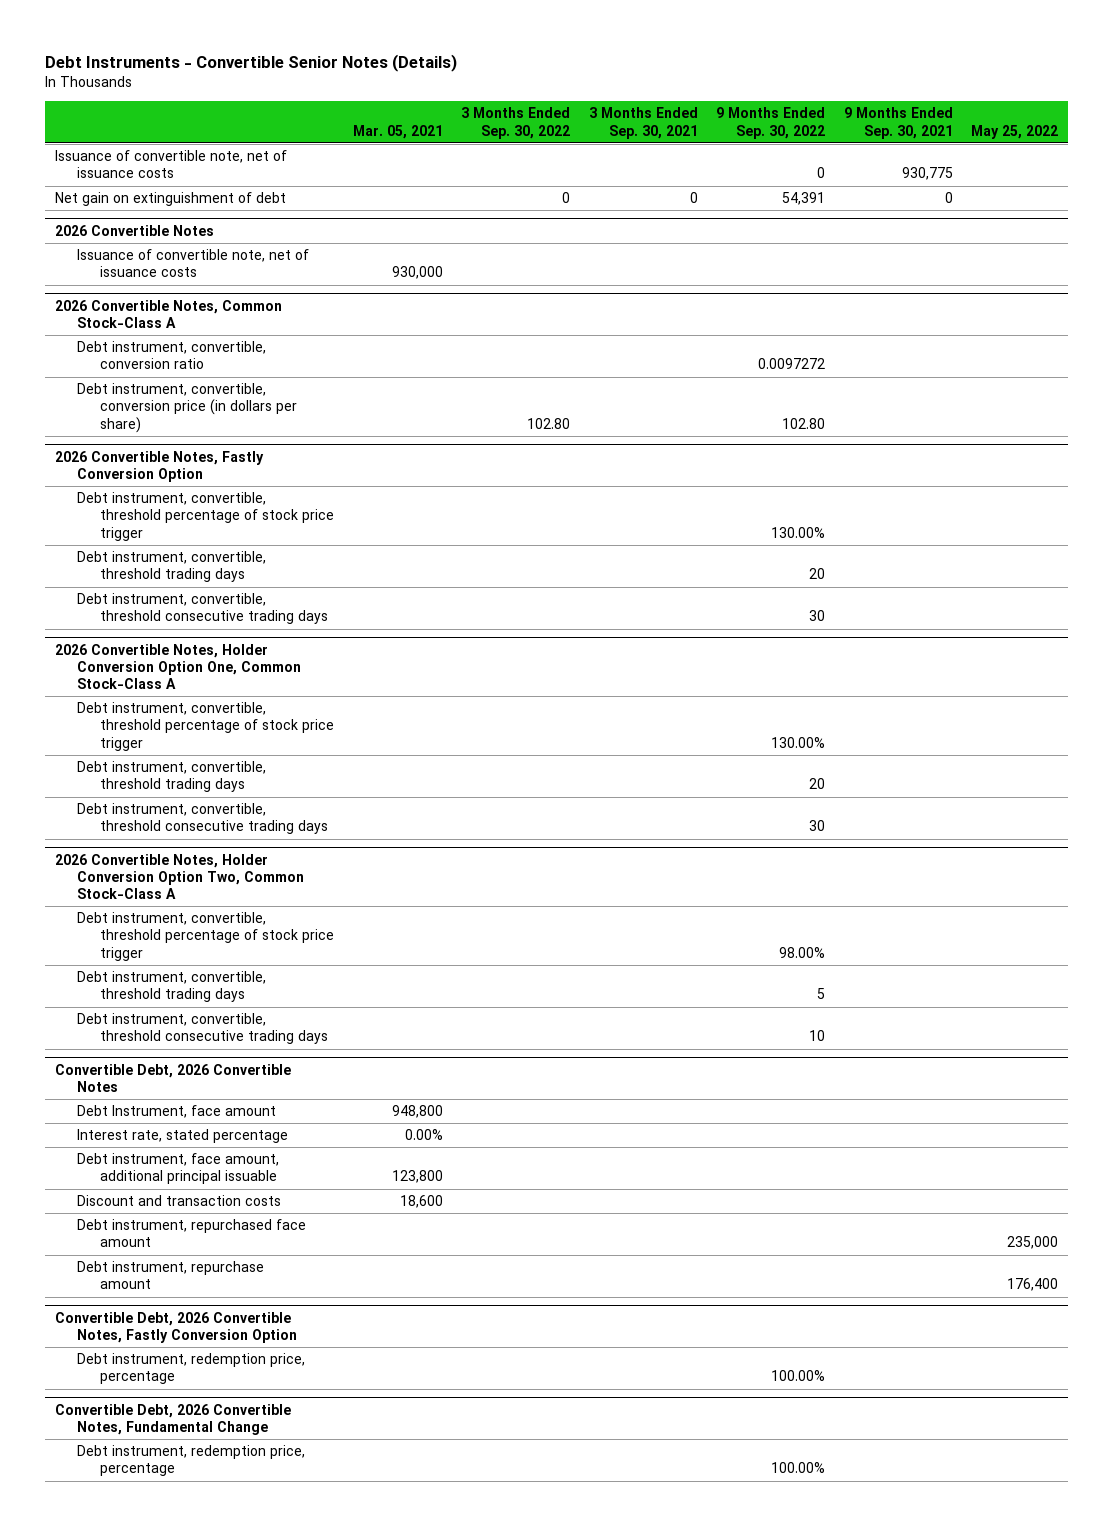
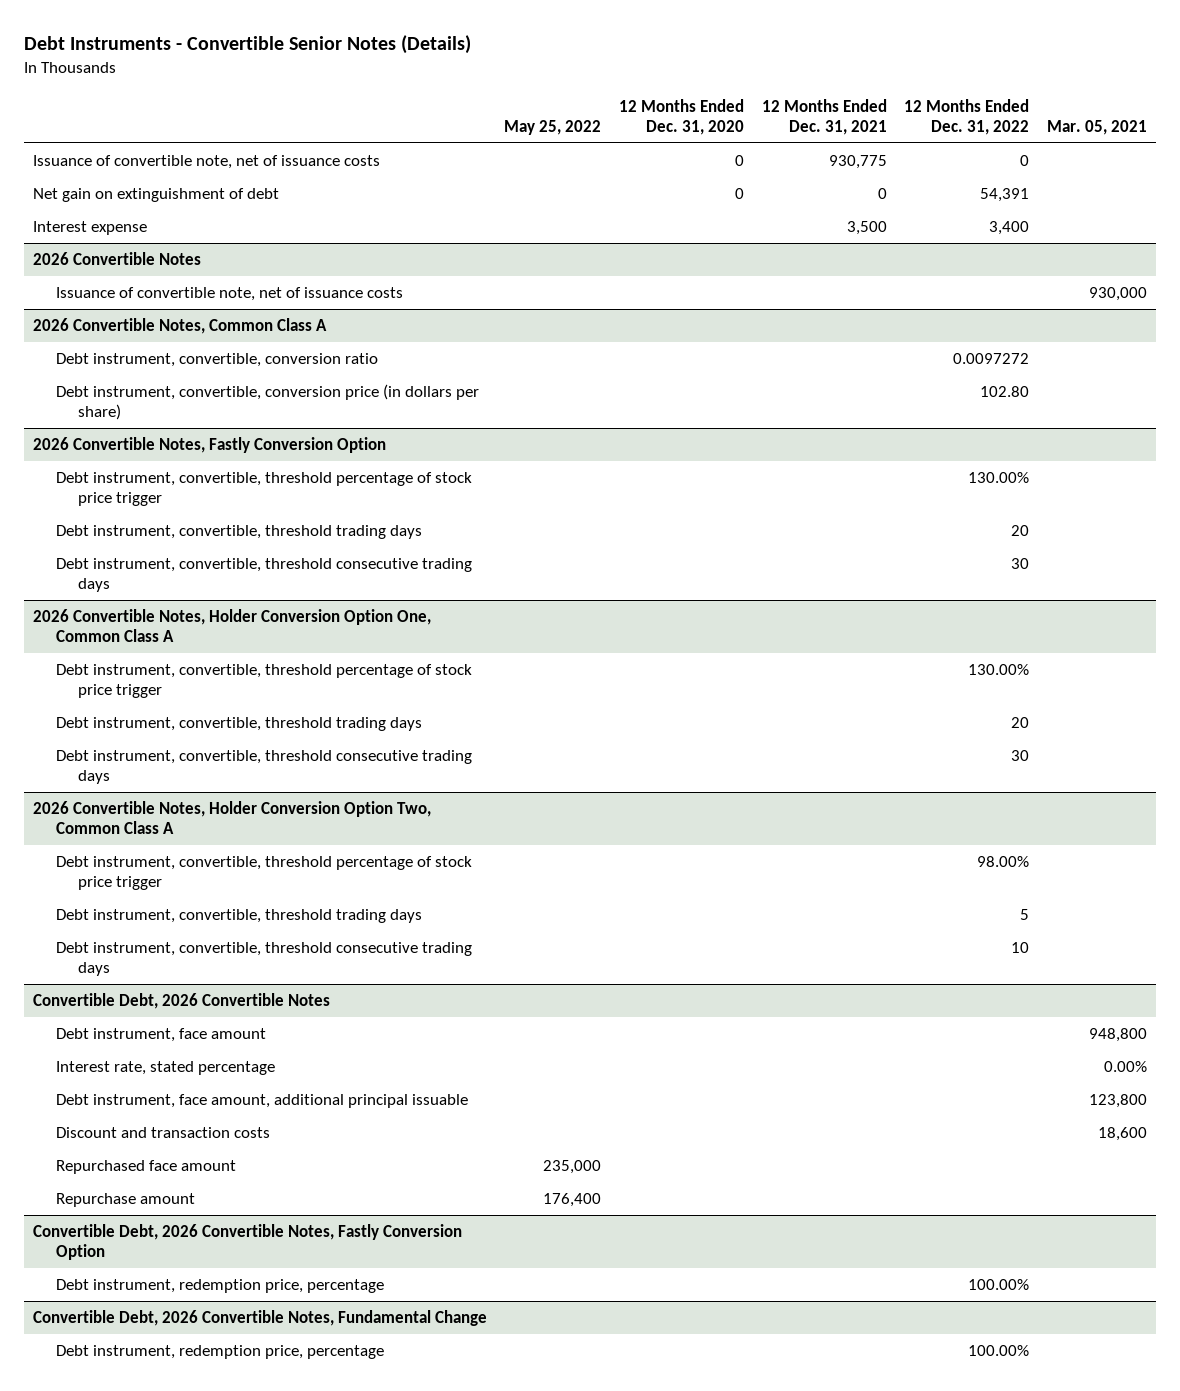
- | Mar. 05, 2021 | 3 Months Ended Sep. 30, 2022 | 3 Months Ended Sep. 30, 2021 | 9 Months Ended Sep. 30, 2022 | 9 Months Ended Sep. 30, 2021 | May 25, 2022
+ | May 25, 2022 | 12 Months Ended Dec. 31, 2020 | 12 Months Ended Dec. 31, 2021 | 12 Months Ended Dec. 31, 2022 | Mar. 05, 2021
+ Interest expense | | | 3,500 | 3,400 |
- 2026 Convertible Notes, Common Stock-Class A
+ 2026 Convertible Notes, Common Class A
- 2026 Convertible Notes, Holder Conversion Option One, Common Stock-Class A
+ 2026 Convertible Notes, Holder Conversion Option One, Common Class A
- 2026 Convertible Notes, Holder Conversion Option Two, Common Stock-Class A
+ 2026 Convertible Notes, Holder Conversion Option Two, Common Class A
@ Convertible Debt, 2026 Convertible Notes
- Debt Instrument, face amount | 948,800 | | | | |
+ Debt instrument, face amount | | | | | 948,800
- Debt instrument, repurchased face amount | | | | | | 235,000
- Debt instrument, repurchase amount | | | | | | 176,400
+ Repurchased face amount | 235,000 | | | |
+ Repurchase amount | 176,400 | | | |

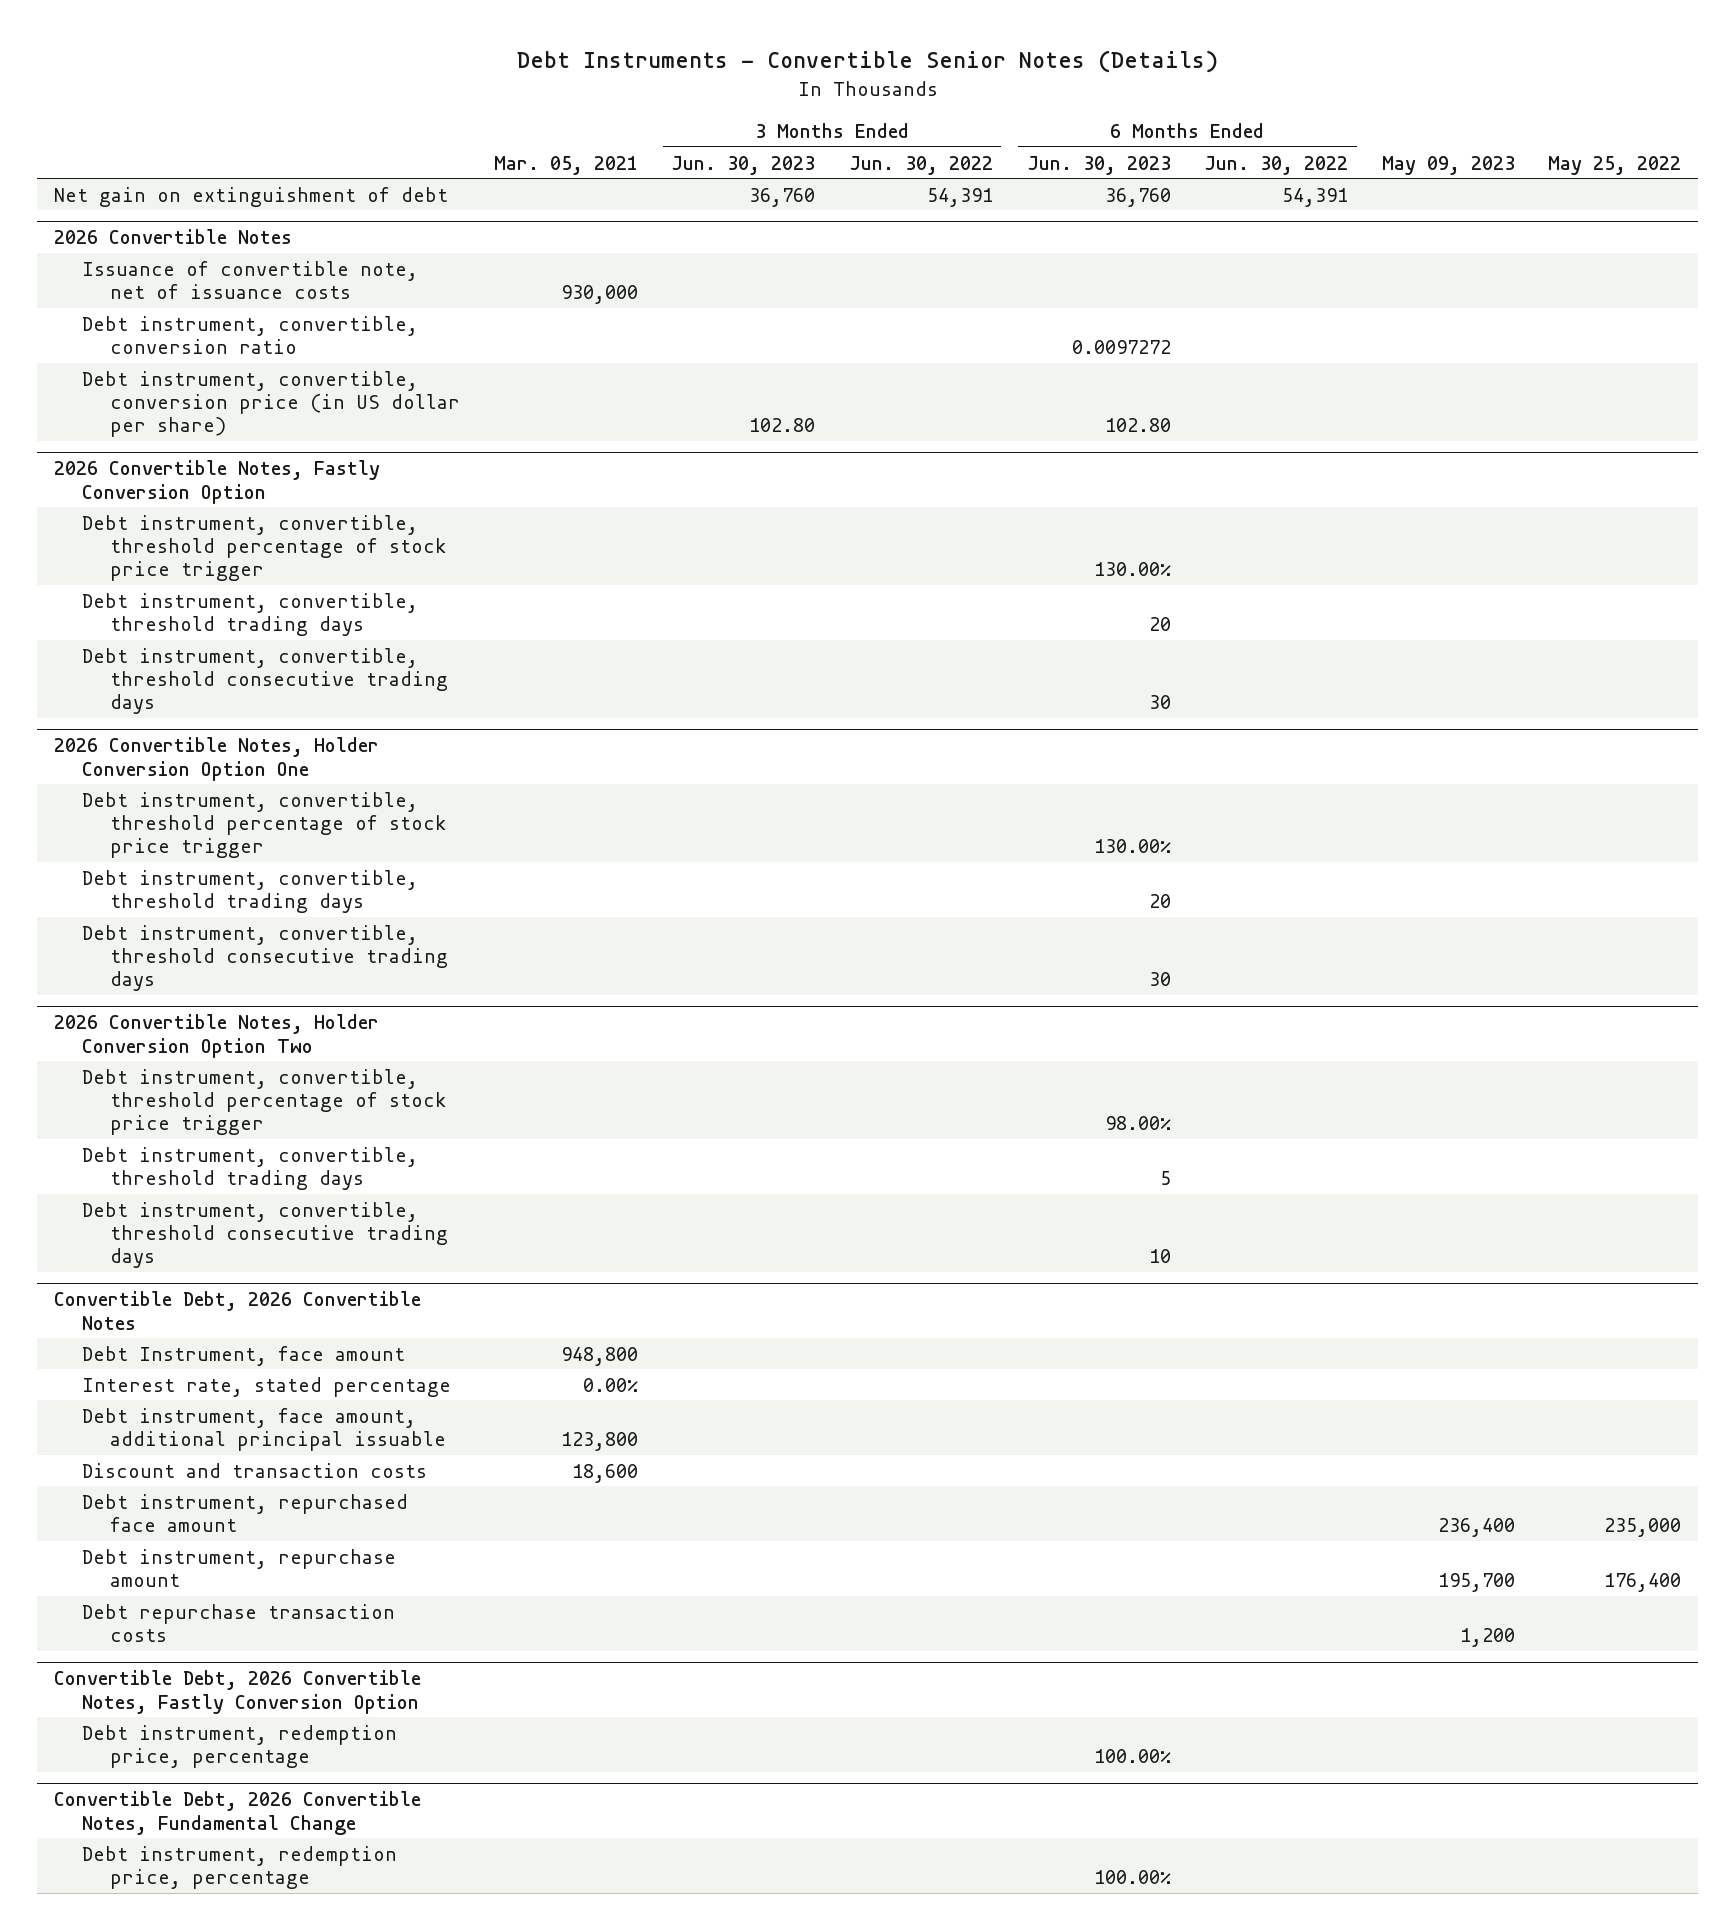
- | May 25, 2022 | 12 Months Ended Dec. 31, 2020 | 12 Months Ended Dec. 31, 2021 | 12 Months Ended Dec. 31, 2022 | Mar. 05, 2021
+ | Mar. 05, 2021 | 3 Months Ended Jun. 30, 2023 | 3 Months Ended Jun. 30, 2022 | 6 Months Ended Jun. 30, 2023 | 6 Months Ended Jun. 30, 2022 | May 09, 2023 | May 25, 2022
- Issuance of convertible note, net of issuance costs | | 0 | 930,775 | 0 |
- Interest expense | | | 3,500 | 3,400 |
- 2026 Convertible Notes, Common Class A
- Debt instrument, convertible, conversion ratio | | | | 0.0097272 |
- Debt instrument, convertible, conversion price (in dollars per share) | | | | 102.80 |
@ 2026 Convertible Notes
+ Debt instrument, convertible, conversion ratio | | | | 0.0097272 | | |
+ Debt instrument, convertible, conversion price (in US dollar per share) | | 102.80 | | 102.80 | | |
- 2026 Convertible Notes, Holder Conversion Option One, Common Class A
+ 2026 Convertible Notes, Holder Conversion Option One
- 2026 Convertible Notes, Holder Conversion Option Two, Common Class A
+ 2026 Convertible Notes, Holder Conversion Option Two
@ Convertible Debt, 2026 Convertible Notes
- Debt instrument, face amount | | | | | 948,800
+ Debt Instrument, face amount | 948,800 | | | | | |
- Repurchased face amount | 235,000 | | | |
- Repurchase amount | 176,400 | | | |
+ Debt instrument, repurchased face amount | | | | | | 236,400 | 235,000
+ Debt instrument, repurchase amount | | | | | | 195,700 | 176,400
+ Debt repurchase transaction costs | | | | | | 1,200 |

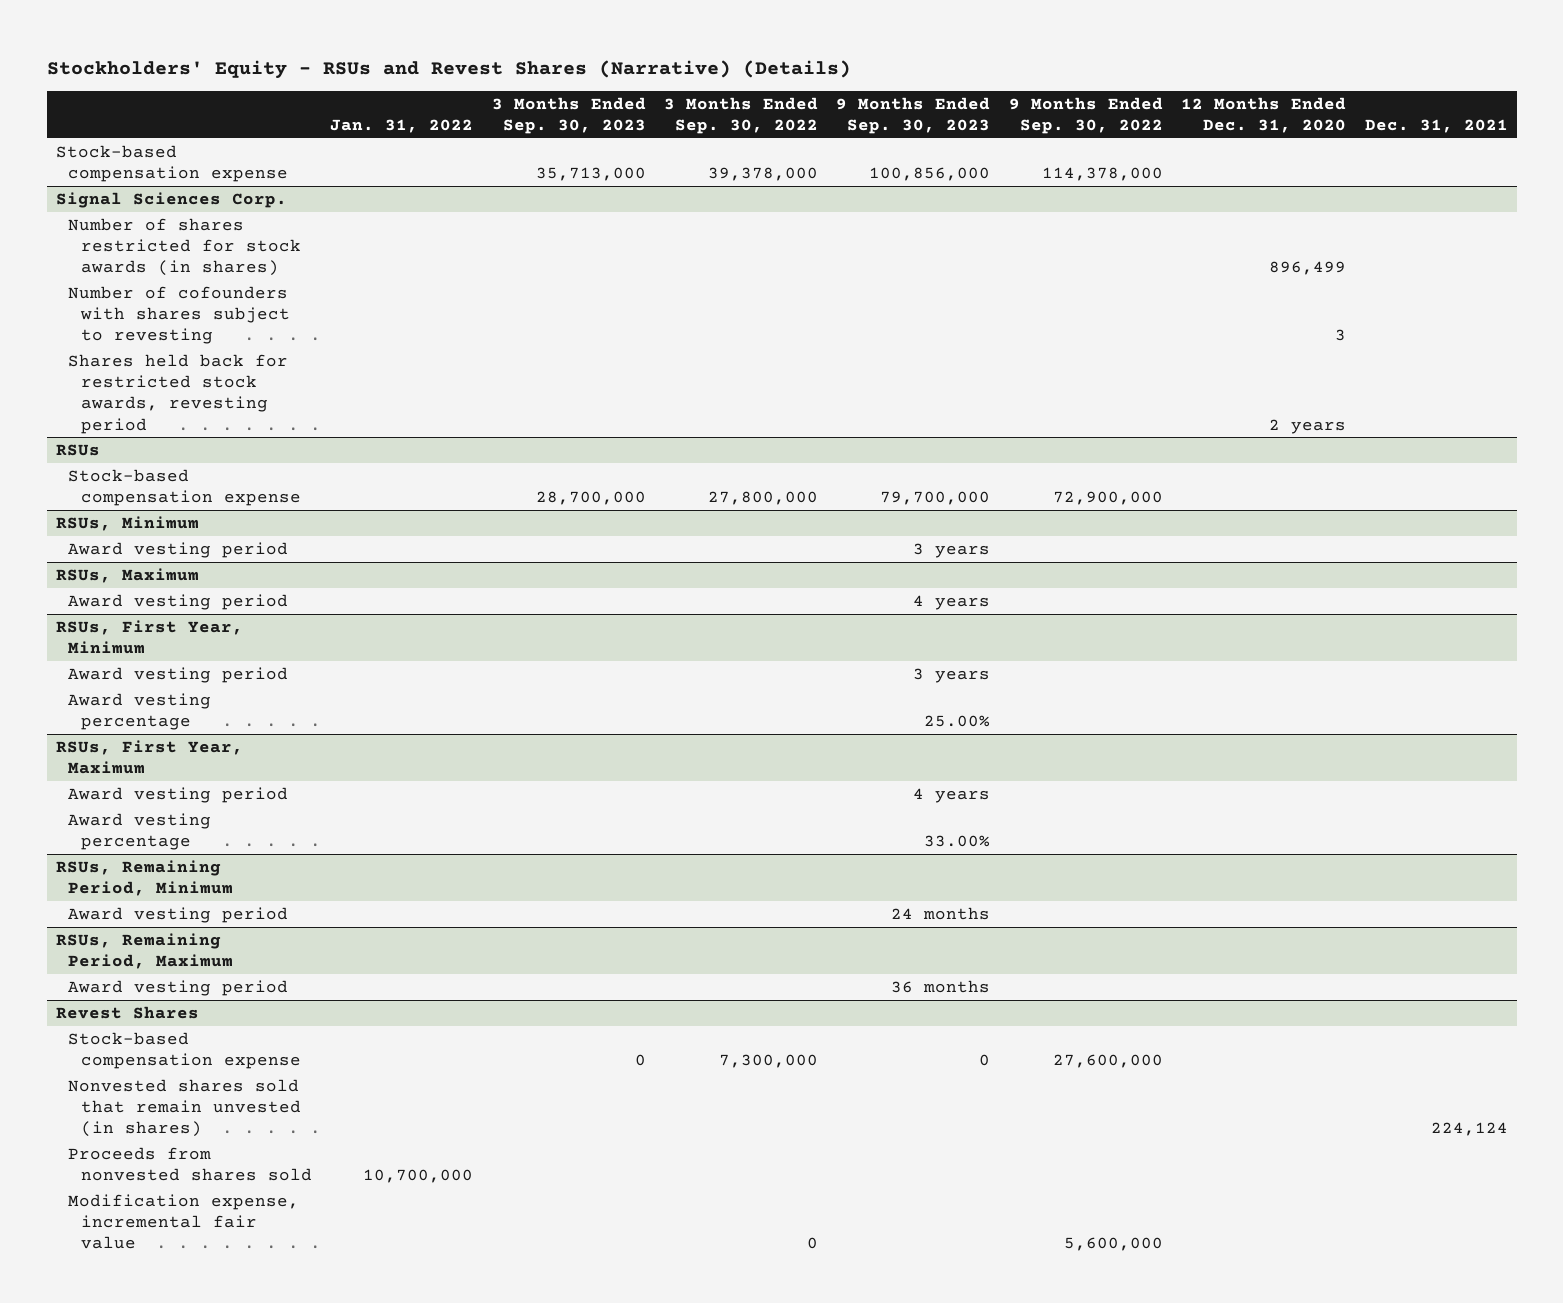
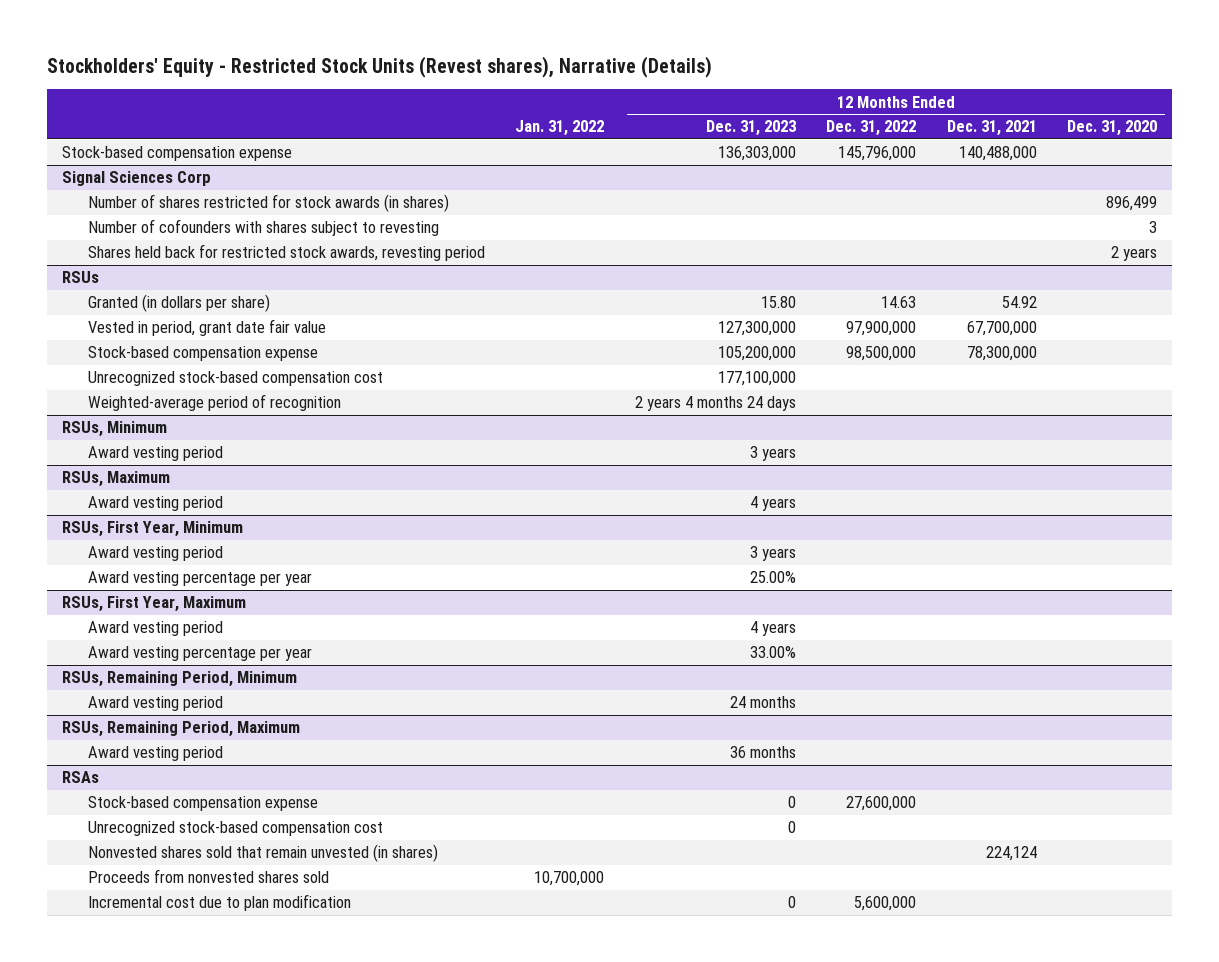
- Stockholders' Equity - RSUs and Revest Shares (Narrative) (Details)
+ Stockholders' Equity - Restricted Stock Units (Revest shares), Narrative (Details)
- | Jan. 31, 2022 | 3 Months Ended Sep. 30, 2023 | 3 Months Ended Sep. 30, 2022 | 9 Months Ended Sep. 30, 2023 | 9 Months Ended Sep. 30, 2022 | 12 Months Ended Dec. 31, 2020 | Dec. 31, 2021
+ | Jan. 31, 2022 | 12 Months Ended Dec. 31, 2023 | 12 Months Ended Dec. 31, 2022 | 12 Months Ended Dec. 31, 2021 | 12 Months Ended Dec. 31, 2020
- Signal Sciences Corp.
+ Signal Sciences Corp
@ RSUs
+ Granted (in dollars per share) | | 15.80 | 14.63 | 54.92 |
+ Vested in period, grant date fair value | | 127,300,000 | 97,900,000 | 67,700,000 |
+ Unrecognized stock-based compensation cost | | 177,100,000 | | |
+ Weighted-average period of recognition | | 2 years 4 months 24 days | | |
@ RSUs, First Year, Minimum
- Award vesting percentage | | | | 25.00% | | |
+ Award vesting percentage per year | | 25.00% | | |
@ RSUs, First Year, Maximum
- Award vesting percentage | | | | 33.00% | | |
+ Award vesting percentage per year | | 33.00% | | |
- Revest Shares
+ RSAs
+ Unrecognized stock-based compensation cost | | 0 | | |
- Modification expense, incremental fair value | | | 0 | | 5,600,000 | |
+ Incremental cost due to plan modification | | 0 | 5,600,000 | |

